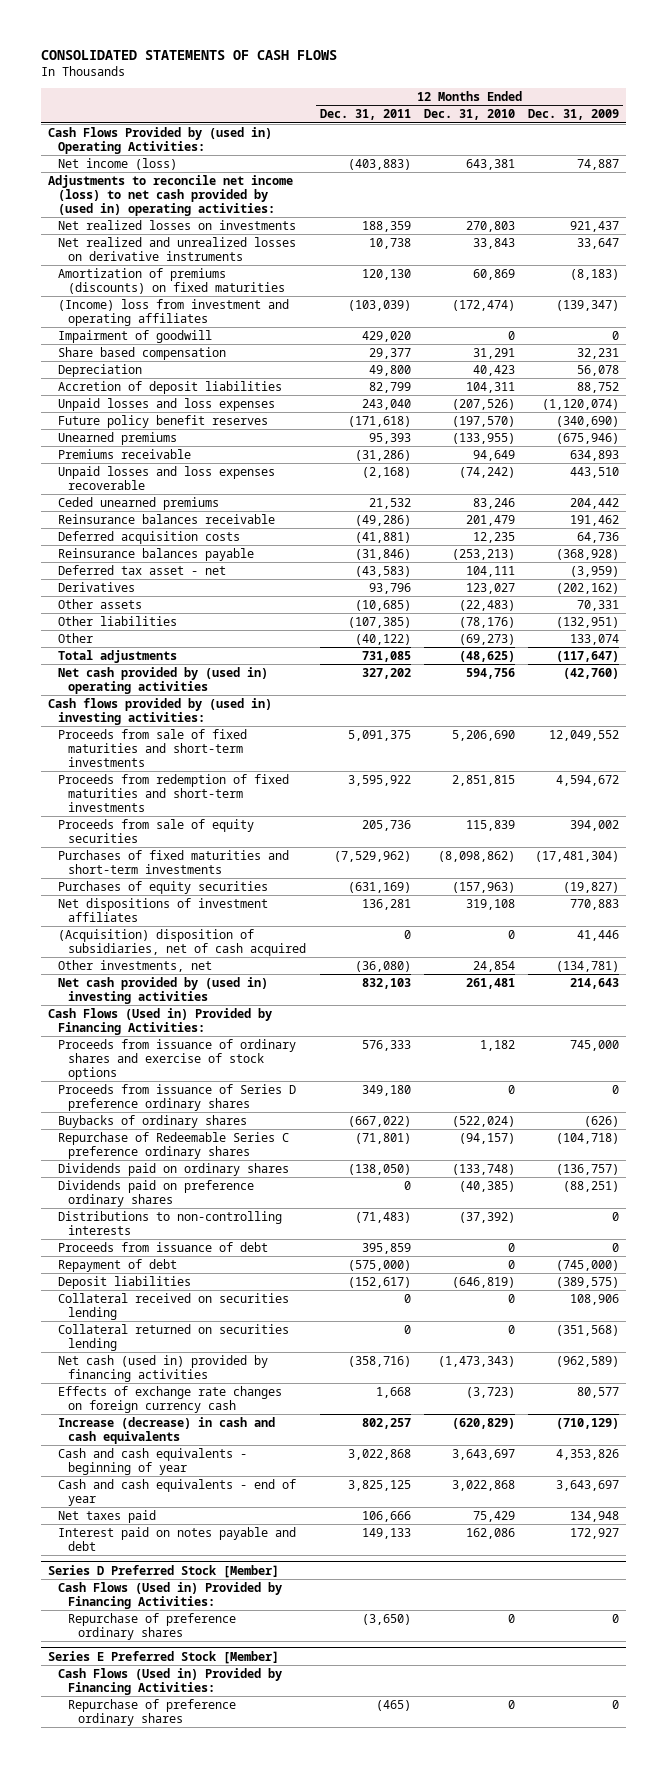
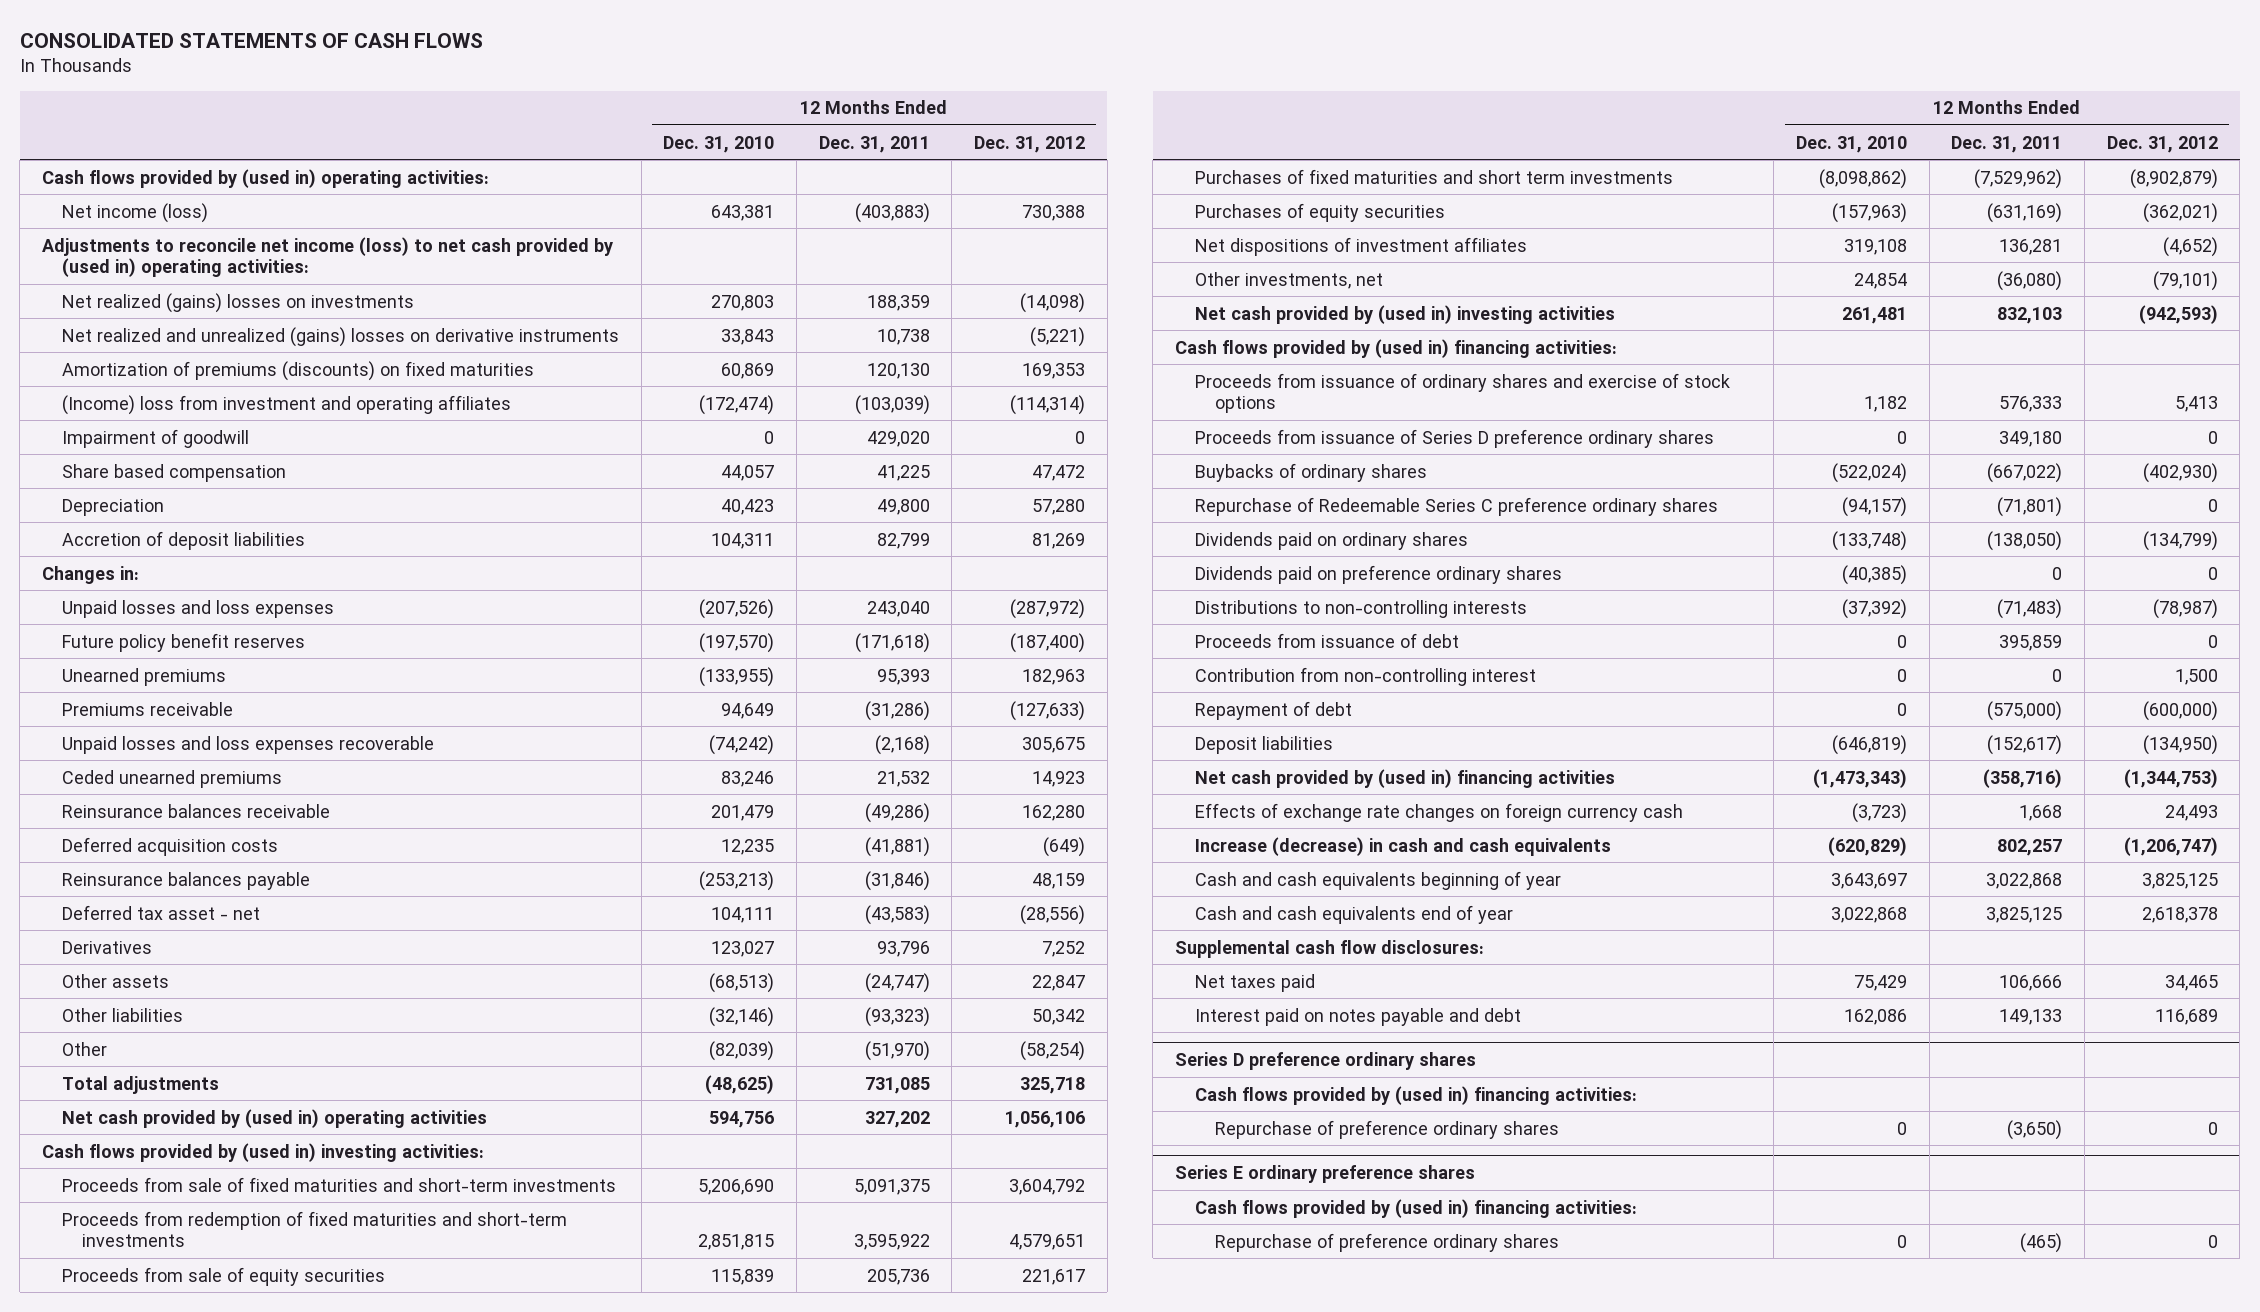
- | 12 Months Ended Dec. 31, 2011 | 12 Months Ended Dec. 31, 2010 | 12 Months Ended Dec. 31, 2009
+ | 12 Months Ended Dec. 31, 2010 | 12 Months Ended Dec. 31, 2011 | 12 Months Ended Dec. 31, 2012
- Cash Flows Provided by (used in) Operating Activities:
+ Cash flows provided by (used in) operating activities:
- Net realized losses on investments | 188,359 | 270,803 | 921,437
- Net realized and unrealized losses on derivative instruments | 10,738 | 33,843 | 33,647
+ Net realized (gains) losses on investments | 270,803 | 188,359 | (14,098)
+ Net realized and unrealized (gains) losses on derivative instruments | 33,843 | 10,738 | (5,221)
- Share based compensation | 29,377 | 31,291 | 32,231
+ Share based compensation | 44,057 | 41,225 | 47,472
+ Changes in:
- Other assets | (10,685) | (22,483) | 70,331
- Other liabilities | (107,385) | (78,176) | (132,951)
- Other | (40,122) | (69,273) | 133,074
+ Other assets | (68,513) | (24,747) | 22,847
+ Other liabilities | (32,146) | (93,323) | 50,342
+ Other | (82,039) | (51,970) | (58,254)
- Purchases of fixed maturities and short-term investments | (7,529,962) | (8,098,862) | (17,481,304)
+ Purchases of fixed maturities and short term investments | (8,098,862) | (7,529,962) | (8,902,879)
- (Acquisition) disposition of subsidiaries, net of cash acquired | 0 | 0 | 41,446
- Cash Flows (Used in) Provided by Financing Activities:
+ Cash flows provided by (used in) financing activities:
+ Contribution from non-controlling interest | 0 | 0 | 1,500
- Collateral received on securities lending | 0 | 0 | 108,906
- Collateral returned on securities lending | 0 | 0 | (351,568)
- Net cash (used in) provided by financing activities | (358,716) | (1,473,343) | (962,589)
+ Net cash provided by (used in) financing activities | (1,473,343) | (358,716) | (1,344,753)
- Cash and cash equivalents - beginning of year | 3,022,868 | 3,643,697 | 4,353,826
- Cash and cash equivalents - end of year | 3,825,125 | 3,022,868 | 3,643,697
+ Cash and cash equivalents beginning of year | 3,643,697 | 3,022,868 | 3,825,125
+ Cash and cash equivalents end of year | 3,022,868 | 3,825,125 | 2,618,378
+ Supplemental cash flow disclosures:
- Series D Preferred Stock [Member]
- Cash Flows (Used in) Provided by Financing Activities:
+ Series D preference ordinary shares
+ Cash flows provided by (used in) financing activities:
- Series E Preferred Stock [Member]
- Cash Flows (Used in) Provided by Financing Activities:
+ Series E ordinary preference shares
+ Cash flows provided by (used in) financing activities:

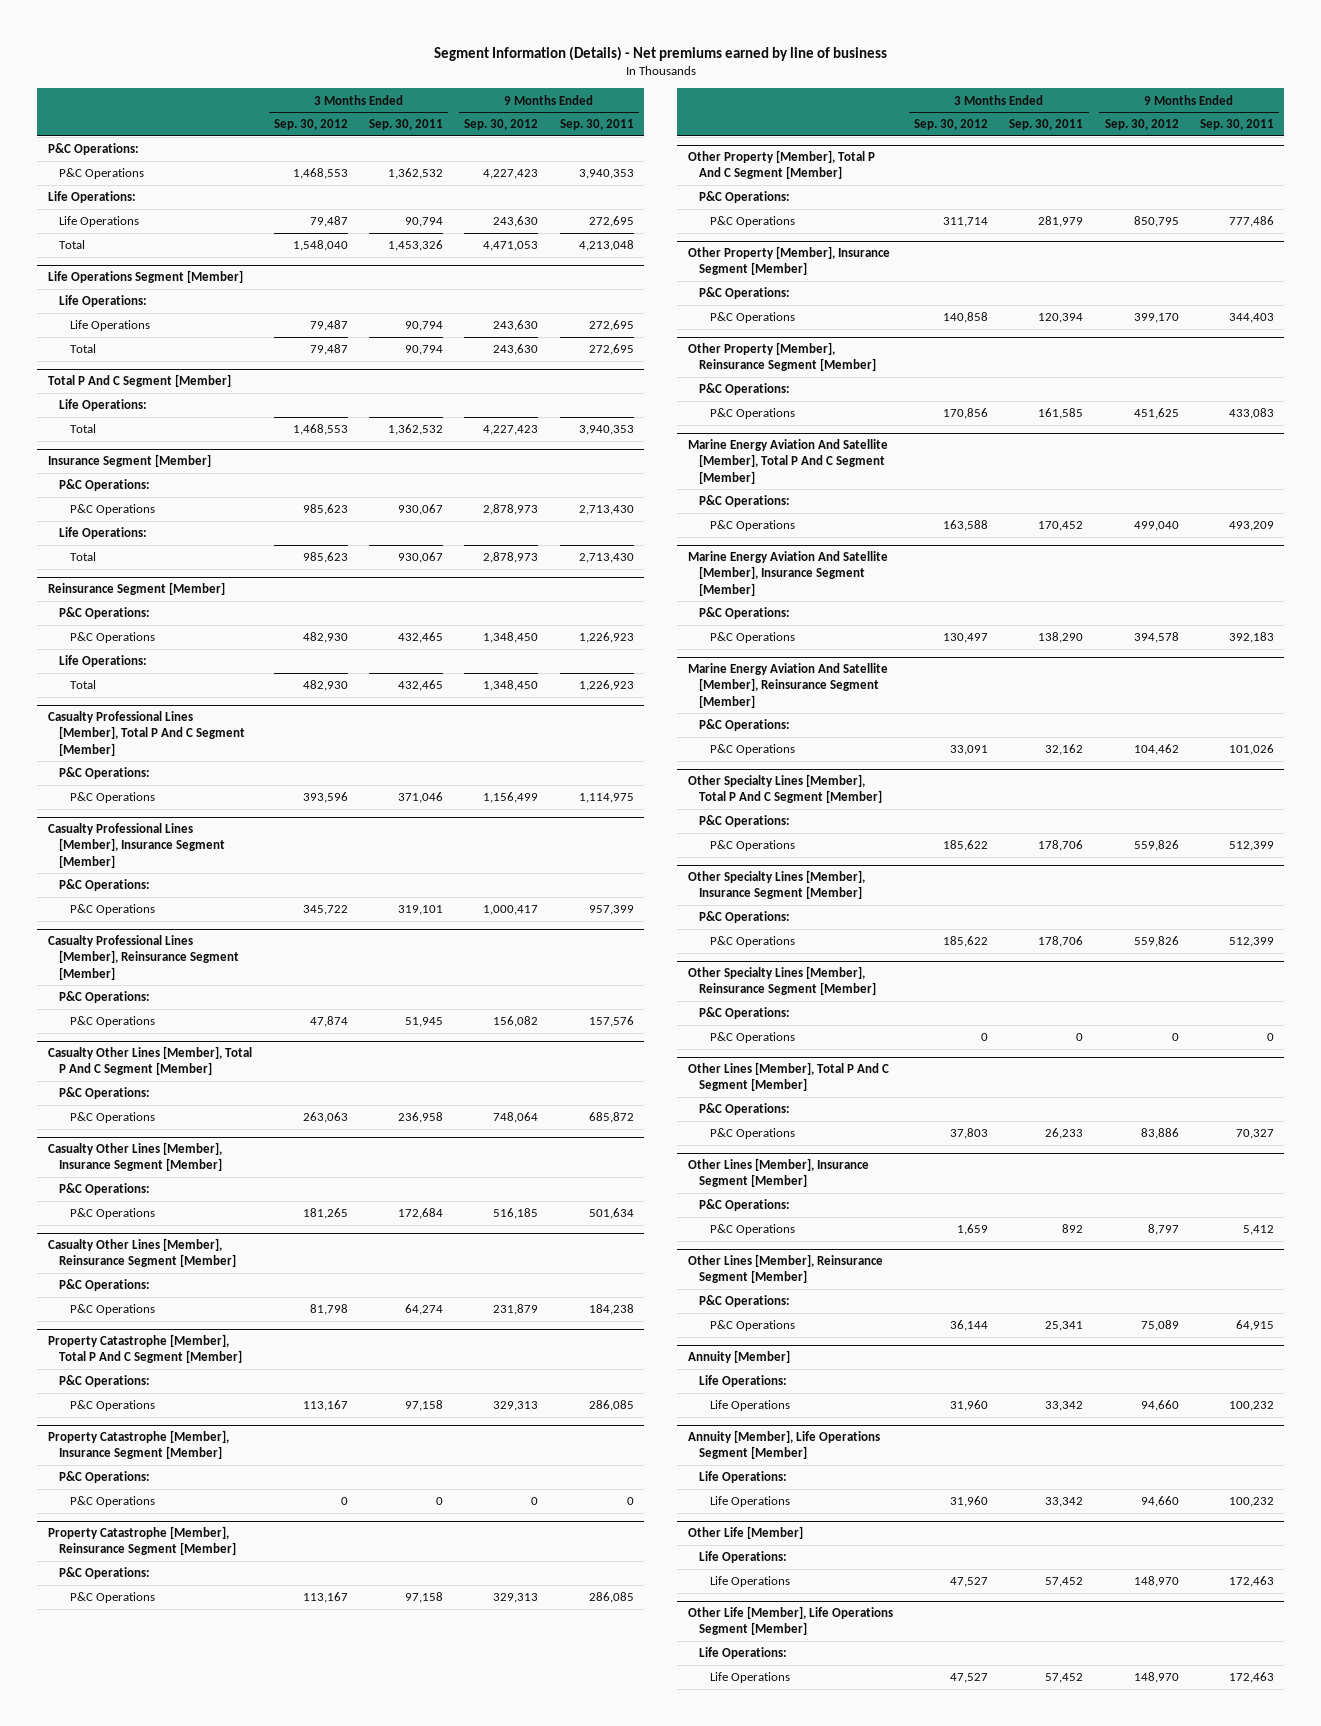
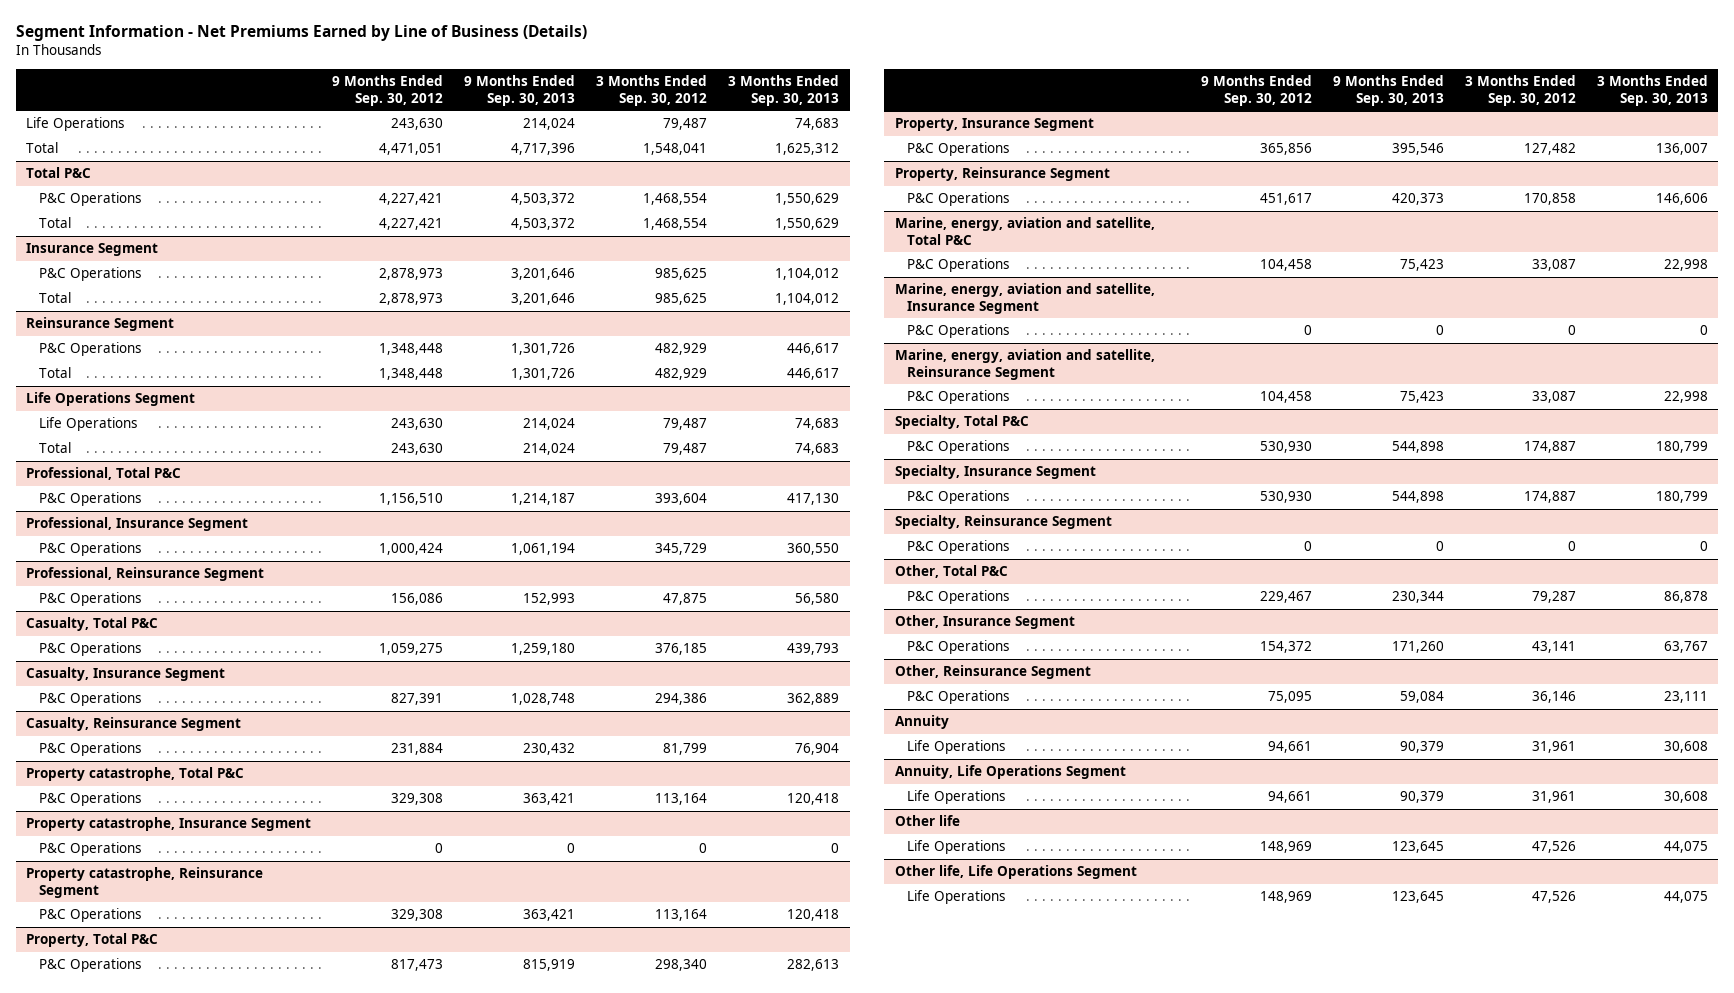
- Segment Information (Details) - Net premiums earned by line of business
+ Segment Information - Net Premiums Earned by Line of Business (Details)
- | 3 Months Ended Sep. 30, 2012 | 3 Months Ended Sep. 30, 2011 | 9 Months Ended Sep. 30, 2012 | 9 Months Ended Sep. 30, 2011
+ | 9 Months Ended Sep. 30, 2012 | 9 Months Ended Sep. 30, 2013 | 3 Months Ended Sep. 30, 2012 | 3 Months Ended Sep. 30, 2013
- P&C Operations:
- P&C Operations | 1,468,553 | 1,362,532 | 4,227,423 | 3,940,353
- Life Operations:
- Total | 1,548,040 | 1,453,326 | 4,471,053 | 4,213,048
- Life Operations Segment [Member]
- Life Operations:
+ Total | 4,471,051 | 4,717,396 | 1,548,041 | 1,625,312
+ Total P&C
+ P&C Operations | 4,227,421 | 4,503,372 | 1,468,554 | 1,550,629
+ Total | 4,227,421 | 4,503,372 | 1,468,554 | 1,550,629
+ Insurance Segment
+ P&C Operations | 2,878,973 | 3,201,646 | 985,625 | 1,104,012
+ Total | 2,878,973 | 3,201,646 | 985,625 | 1,104,012
+ Reinsurance Segment
+ P&C Operations | 1,348,448 | 1,301,726 | 482,929 | 446,617
+ Total | 1,348,448 | 1,301,726 | 482,929 | 446,617
+ Life Operations Segment
- Total P And C Segment [Member]
- Life Operations:
- Total | 1,468,553 | 1,362,532 | 4,227,423 | 3,940,353
- Insurance Segment [Member]
- P&C Operations:
- P&C Operations | 985,623 | 930,067 | 2,878,973 | 2,713,430
- Life Operations:
- Total | 985,623 | 930,067 | 2,878,973 | 2,713,430
- Reinsurance Segment [Member]
- P&C Operations:
- P&C Operations | 482,930 | 432,465 | 1,348,450 | 1,226,923
- Life Operations:
- Total | 482,930 | 432,465 | 1,348,450 | 1,226,923
- Casualty Professional Lines [Member], Total P And C Segment [Member]
- P&C Operations:
- P&C Operations | 393,596 | 371,046 | 1,156,499 | 1,114,975
- Casualty Professional Lines [Member], Insurance Segment [Member]
- P&C Operations:
- P&C Operations | 345,722 | 319,101 | 1,000,417 | 957,399
- Casualty Professional Lines [Member], Reinsurance Segment [Member]
- P&C Operations:
- P&C Operations | 47,874 | 51,945 | 156,082 | 157,576
- Casualty Other Lines [Member], Total P And C Segment [Member]
- P&C Operations:
- P&C Operations | 263,063 | 236,958 | 748,064 | 685,872
- Casualty Other Lines [Member], Insurance Segment [Member]
- P&C Operations:
- P&C Operations | 181,265 | 172,684 | 516,185 | 501,634
- Casualty Other Lines [Member], Reinsurance Segment [Member]
- P&C Operations:
- P&C Operations | 81,798 | 64,274 | 231,879 | 184,238
- Property Catastrophe [Member], Total P And C Segment [Member]
- P&C Operations:
- P&C Operations | 113,167 | 97,158 | 329,313 | 286,085
- Property Catastrophe [Member], Insurance Segment [Member]
- P&C Operations:
+ Professional, Total P&C
+ P&C Operations | 1,156,510 | 1,214,187 | 393,604 | 417,130
+ Professional, Insurance Segment
+ P&C Operations | 1,000,424 | 1,061,194 | 345,729 | 360,550
+ Professional, Reinsurance Segment
+ P&C Operations | 156,086 | 152,993 | 47,875 | 56,580
+ Casualty, Total P&C
+ P&C Operations | 1,059,275 | 1,259,180 | 376,185 | 439,793
+ Casualty, Insurance Segment
+ P&C Operations | 827,391 | 1,028,748 | 294,386 | 362,889
+ Casualty, Reinsurance Segment
+ P&C Operations | 231,884 | 230,432 | 81,799 | 76,904
+ Property catastrophe, Total P&C
+ P&C Operations | 329,308 | 363,421 | 113,164 | 120,418
+ Property catastrophe, Insurance Segment
- Property Catastrophe [Member], Reinsurance Segment [Member]
- P&C Operations:
- P&C Operations | 113,167 | 97,158 | 329,313 | 286,085
- Other Property [Member], Total P And C Segment [Member]
- P&C Operations:
- P&C Operations | 311,714 | 281,979 | 850,795 | 777,486
- Other Property [Member], Insurance Segment [Member]
- P&C Operations:
- P&C Operations | 140,858 | 120,394 | 399,170 | 344,403
- Other Property [Member], Reinsurance Segment [Member]
- P&C Operations:
- P&C Operations | 170,856 | 161,585 | 451,625 | 433,083
- Marine Energy Aviation And Satellite [Member], Total P And C Segment [Member]
- P&C Operations:
- P&C Operations | 163,588 | 170,452 | 499,040 | 493,209
- Marine Energy Aviation And Satellite [Member], Insurance Segment [Member]
- P&C Operations:
- P&C Operations | 130,497 | 138,290 | 394,578 | 392,183
- Marine Energy Aviation And Satellite [Member], Reinsurance Segment [Member]
- P&C Operations:
- P&C Operations | 33,091 | 32,162 | 104,462 | 101,026
- Other Specialty Lines [Member], Total P And C Segment [Member]
- P&C Operations:
- P&C Operations | 185,622 | 178,706 | 559,826 | 512,399
- Other Specialty Lines [Member], Insurance Segment [Member]
- P&C Operations:
- P&C Operations | 185,622 | 178,706 | 559,826 | 512,399
- Other Specialty Lines [Member], Reinsurance Segment [Member]
- P&C Operations:
+ Property catastrophe, Reinsurance Segment
+ P&C Operations | 329,308 | 363,421 | 113,164 | 120,418
+ Property, Total P&C
+ P&C Operations | 817,473 | 815,919 | 298,340 | 282,613
+ Property, Insurance Segment
+ P&C Operations | 365,856 | 395,546 | 127,482 | 136,007
+ Property, Reinsurance Segment
+ P&C Operations | 451,617 | 420,373 | 170,858 | 146,606
+ Marine, energy, aviation and satellite, Total P&C
+ P&C Operations | 104,458 | 75,423 | 33,087 | 22,998
+ Marine, energy, aviation and satellite, Insurance Segment
- Other Lines [Member], Total P And C Segment [Member]
- P&C Operations:
- P&C Operations | 37,803 | 26,233 | 83,886 | 70,327
- Other Lines [Member], Insurance Segment [Member]
- P&C Operations:
- P&C Operations | 1,659 | 892 | 8,797 | 5,412
- Other Lines [Member], Reinsurance Segment [Member]
- P&C Operations:
- P&C Operations | 36,144 | 25,341 | 75,089 | 64,915
- Annuity [Member]
- Life Operations:
- Life Operations | 31,960 | 33,342 | 94,660 | 100,232
- Annuity [Member], Life Operations Segment [Member]
- Life Operations:
- Life Operations | 31,960 | 33,342 | 94,660 | 100,232
- Other Life [Member]
- Life Operations:
- Life Operations | 47,527 | 57,452 | 148,970 | 172,463
- Other Life [Member], Life Operations Segment [Member]
- Life Operations:
- Life Operations | 47,527 | 57,452 | 148,970 | 172,463
+ Marine, energy, aviation and satellite, Reinsurance Segment
+ P&C Operations | 104,458 | 75,423 | 33,087 | 22,998
+ Specialty, Total P&C
+ P&C Operations | 530,930 | 544,898 | 174,887 | 180,799
+ Specialty, Insurance Segment
+ P&C Operations | 530,930 | 544,898 | 174,887 | 180,799
+ Specialty, Reinsurance Segment
+ P&C Operations | 0 | 0 | 0 | 0
+ Other, Total P&C
+ P&C Operations | 229,467 | 230,344 | 79,287 | 86,878
+ Other, Insurance Segment
+ P&C Operations | 154,372 | 171,260 | 43,141 | 63,767
+ Other, Reinsurance Segment
+ P&C Operations | 75,095 | 59,084 | 36,146 | 23,111
+ Annuity
+ Life Operations | 94,661 | 90,379 | 31,961 | 30,608
+ Annuity, Life Operations Segment
+ Life Operations | 94,661 | 90,379 | 31,961 | 30,608
+ Other life
+ Life Operations | 148,969 | 123,645 | 47,526 | 44,075
+ Other life, Life Operations Segment
+ Life Operations | 148,969 | 123,645 | 47,526 | 44,075

